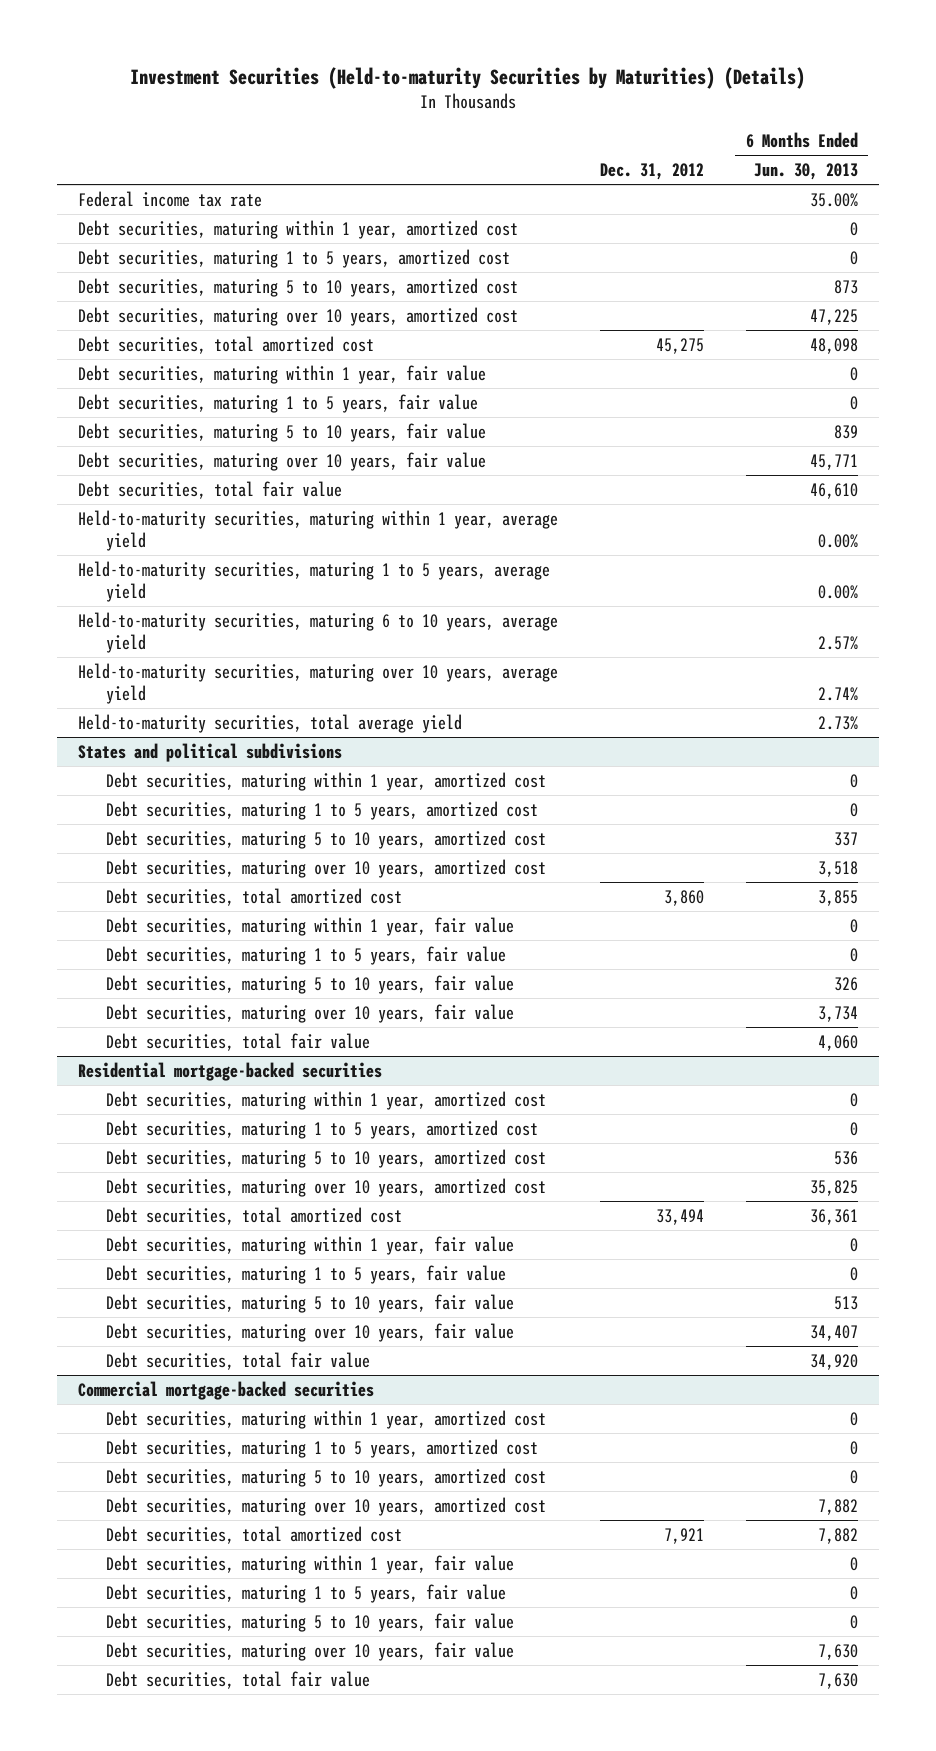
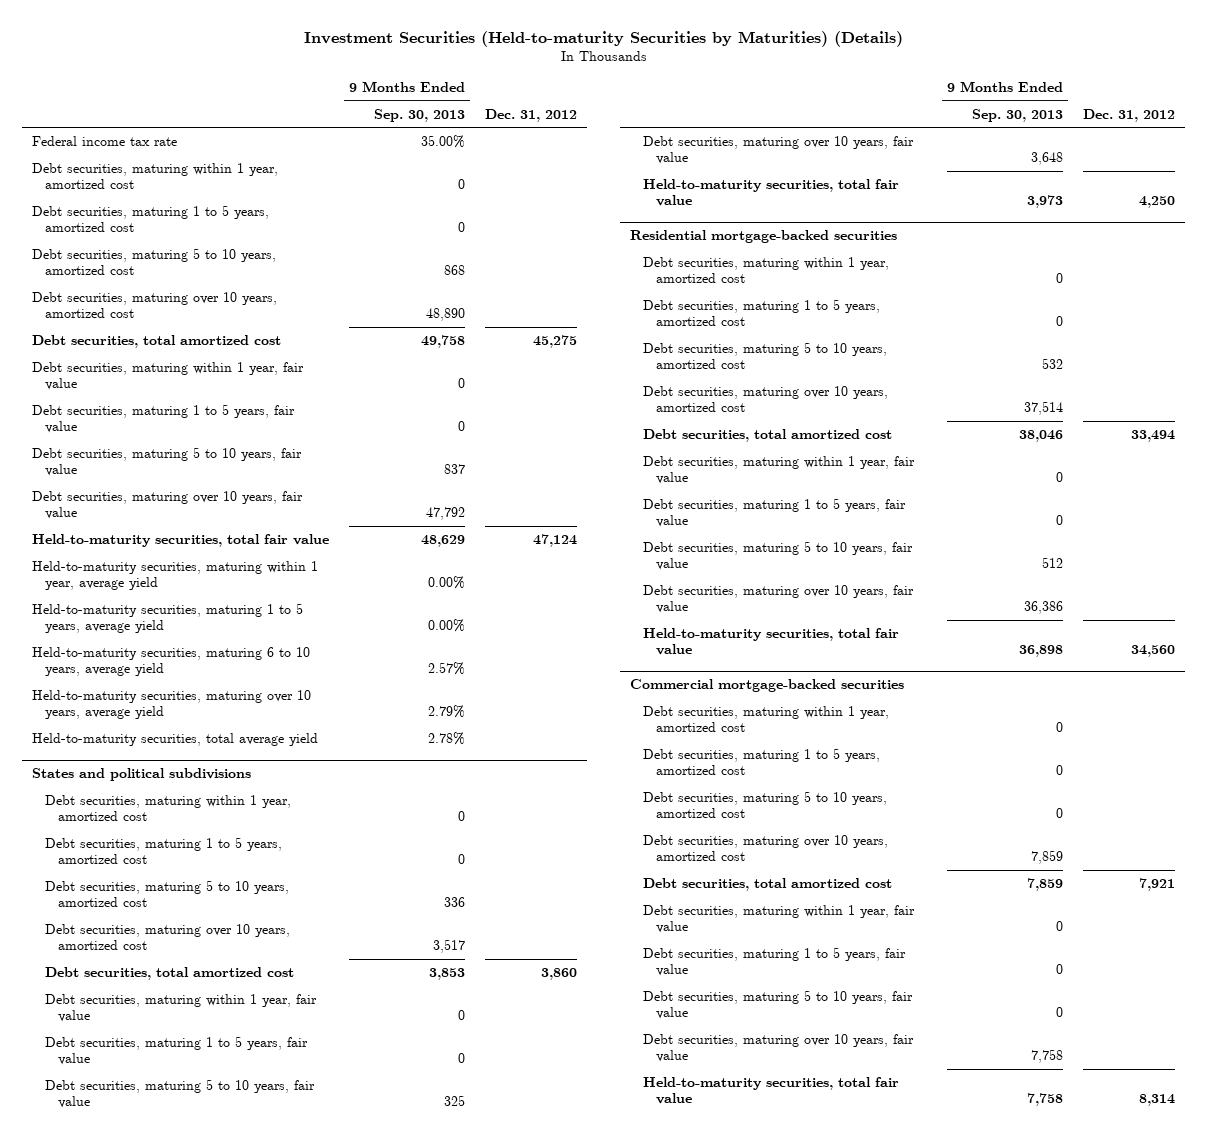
- | Dec. 31, 2012 | 6 Months Ended Jun. 30, 2013
+ | 9 Months Ended Sep. 30, 2013 | Dec. 31, 2012
- Debt securities, total fair value | | 46,610
+ Held-to-maturity securities, total fair value | 48,629 | 47,124
@ States and political subdivisions
- Debt securities, total fair value | | 4,060
+ Held-to-maturity securities, total fair value | 3,973 | 4,250
@ Residential mortgage-backed securities
- Debt securities, total fair value | | 34,920
+ Held-to-maturity securities, total fair value | 36,898 | 34,560
@ Commercial mortgage-backed securities
- Debt securities, total fair value | | 7,630
+ Held-to-maturity securities, total fair value | 7,758 | 8,314

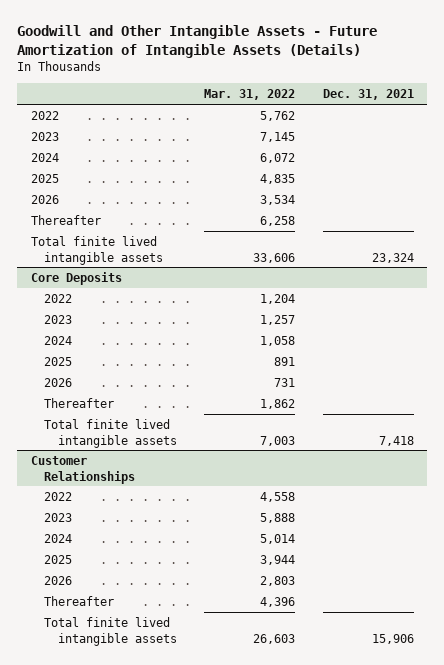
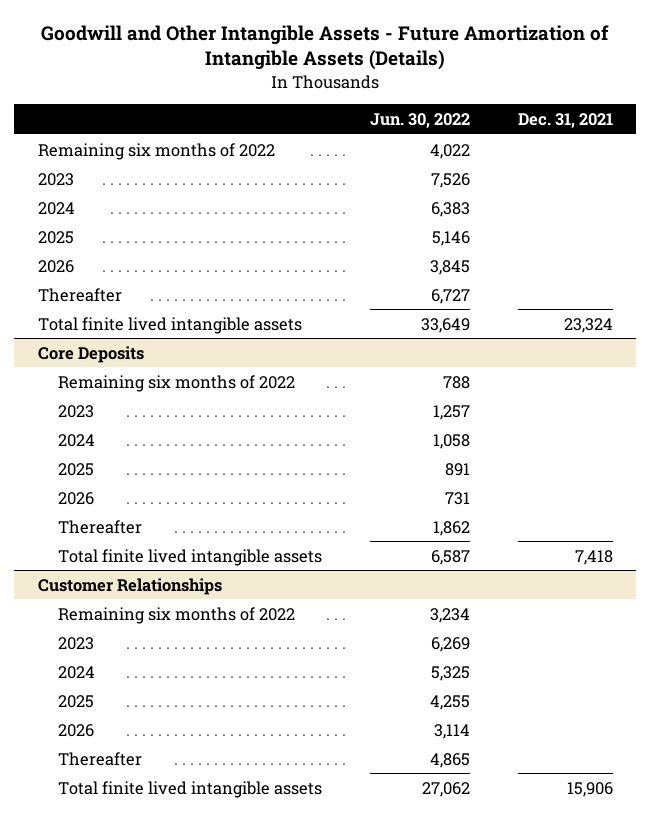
- | Mar. 31, 2022 | Dec. 31, 2021
+ | Jun. 30, 2022 | Dec. 31, 2021
- 2022 | 5,762 |
+ Remaining six months of 2022 | 4,022 |
@ Core Deposits
- 2022 | 1,204 |
+ Remaining six months of 2022 | 788 |
@ Customer Relationships
- 2022 | 4,558 |
+ Remaining six months of 2022 | 3,234 |

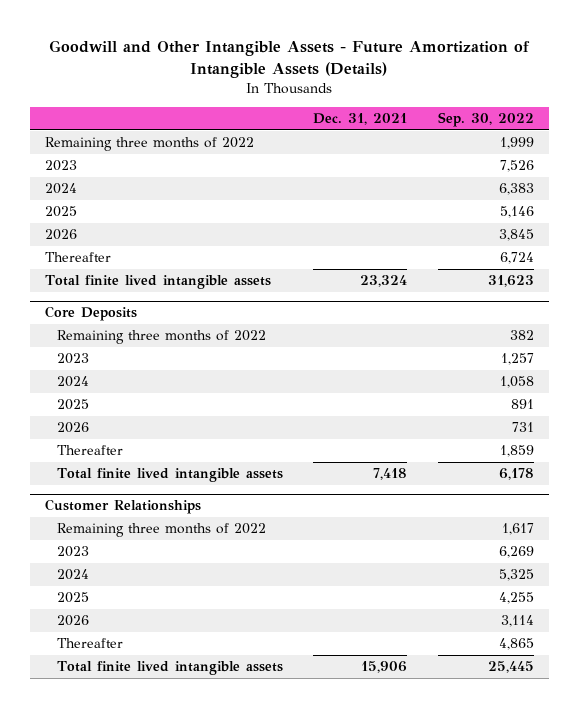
- | Jun. 30, 2022 | Dec. 31, 2021
+ | Dec. 31, 2021 | Sep. 30, 2022
- Remaining six months of 2022 | 4,022 |
+ Remaining three months of 2022 | | 1,999
@ Core Deposits
- Remaining six months of 2022 | 788 |
+ Remaining three months of 2022 | | 382
@ Customer Relationships
- Remaining six months of 2022 | 3,234 |
+ Remaining three months of 2022 | | 1,617

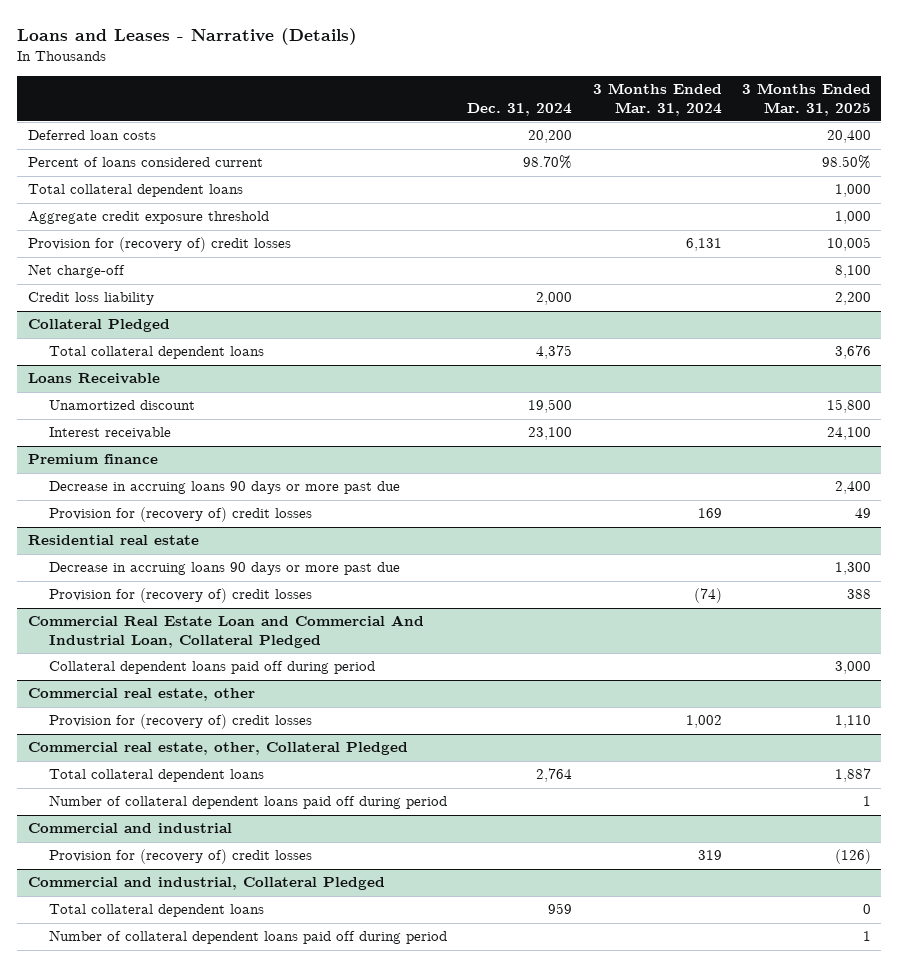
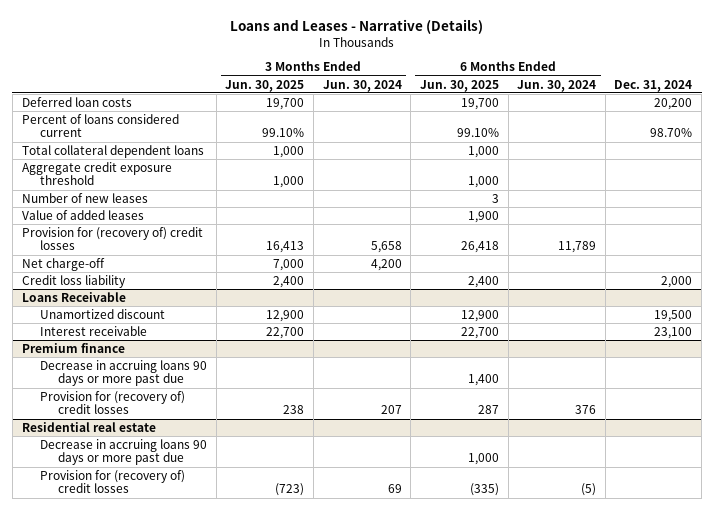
- | Dec. 31, 2024 | 3 Months Ended Mar. 31, 2024 | 3 Months Ended Mar. 31, 2025
+ | 3 Months Ended Jun. 30, 2025 | 3 Months Ended Jun. 30, 2024 | 6 Months Ended Jun. 30, 2025 | 6 Months Ended Jun. 30, 2024 | Dec. 31, 2024
+ Number of new leases | | | 3 | |
+ Value of added leases | | | 1,900 | |
- Collateral Pledged
- Total collateral dependent loans | 4,375 | | 3,676
- Commercial Real Estate Loan and Commercial And Industrial Loan, Collateral Pledged
- Collateral dependent loans paid off during period | | | 3,000
- Commercial real estate, other
- Provision for (recovery of) credit losses | | 1,002 | 1,110
- Commercial real estate, other, Collateral Pledged
- Total collateral dependent loans | 2,764 | | 1,887
- Number of collateral dependent loans paid off during period | | | 1
- Commercial and industrial
- Provision for (recovery of) credit losses | | 319 | (126)
- Commercial and industrial, Collateral Pledged
- Total collateral dependent loans | 959 | | 0
- Number of collateral dependent loans paid off during period | | | 1

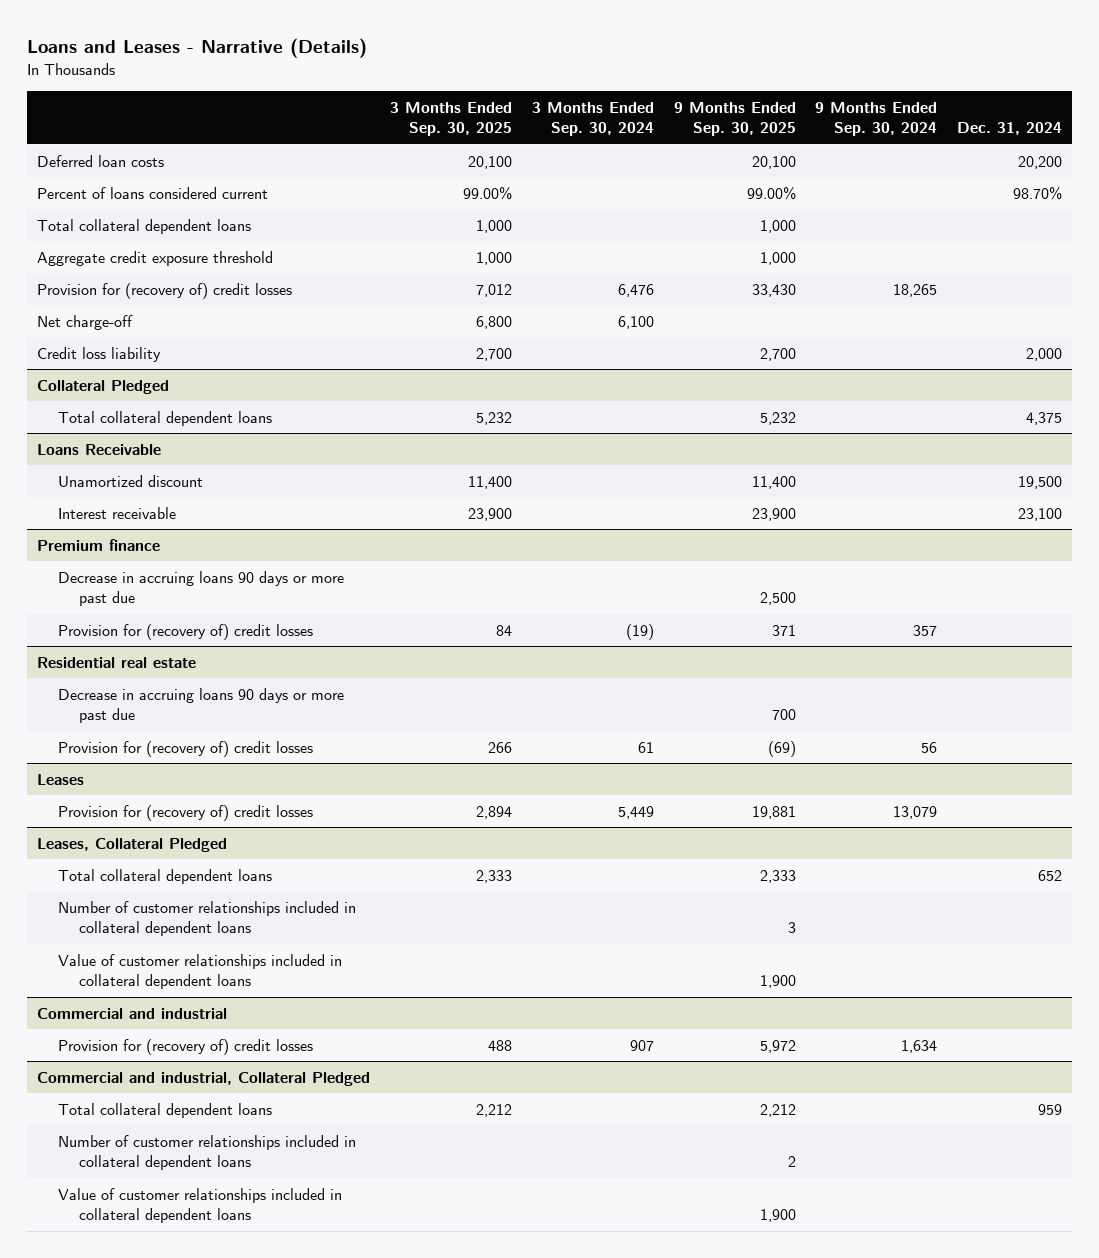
- | 3 Months Ended Jun. 30, 2025 | 3 Months Ended Jun. 30, 2024 | 6 Months Ended Jun. 30, 2025 | 6 Months Ended Jun. 30, 2024 | Dec. 31, 2024
+ | 3 Months Ended Sep. 30, 2025 | 3 Months Ended Sep. 30, 2024 | 9 Months Ended Sep. 30, 2025 | 9 Months Ended Sep. 30, 2024 | Dec. 31, 2024
- Number of new leases | | | 3 | |
- Value of added leases | | | 1,900 | |
+ Collateral Pledged
+ Total collateral dependent loans | 5,232 | | 5,232 | | 4,375
+ Leases
+ Provision for (recovery of) credit losses | 2,894 | 5,449 | 19,881 | 13,079 |
+ Leases, Collateral Pledged
+ Total collateral dependent loans | 2,333 | | 2,333 | | 652
+ Number of customer relationships included in collateral dependent loans | | | 3 | |
+ Value of customer relationships included in collateral dependent loans | | | 1,900 | |
+ Commercial and industrial
+ Provision for (recovery of) credit losses | 488 | 907 | 5,972 | 1,634 |
+ Commercial and industrial, Collateral Pledged
+ Total collateral dependent loans | 2,212 | | 2,212 | | 959
+ Number of customer relationships included in collateral dependent loans | | | 2 | |
+ Value of customer relationships included in collateral dependent loans | | | 1,900 | |

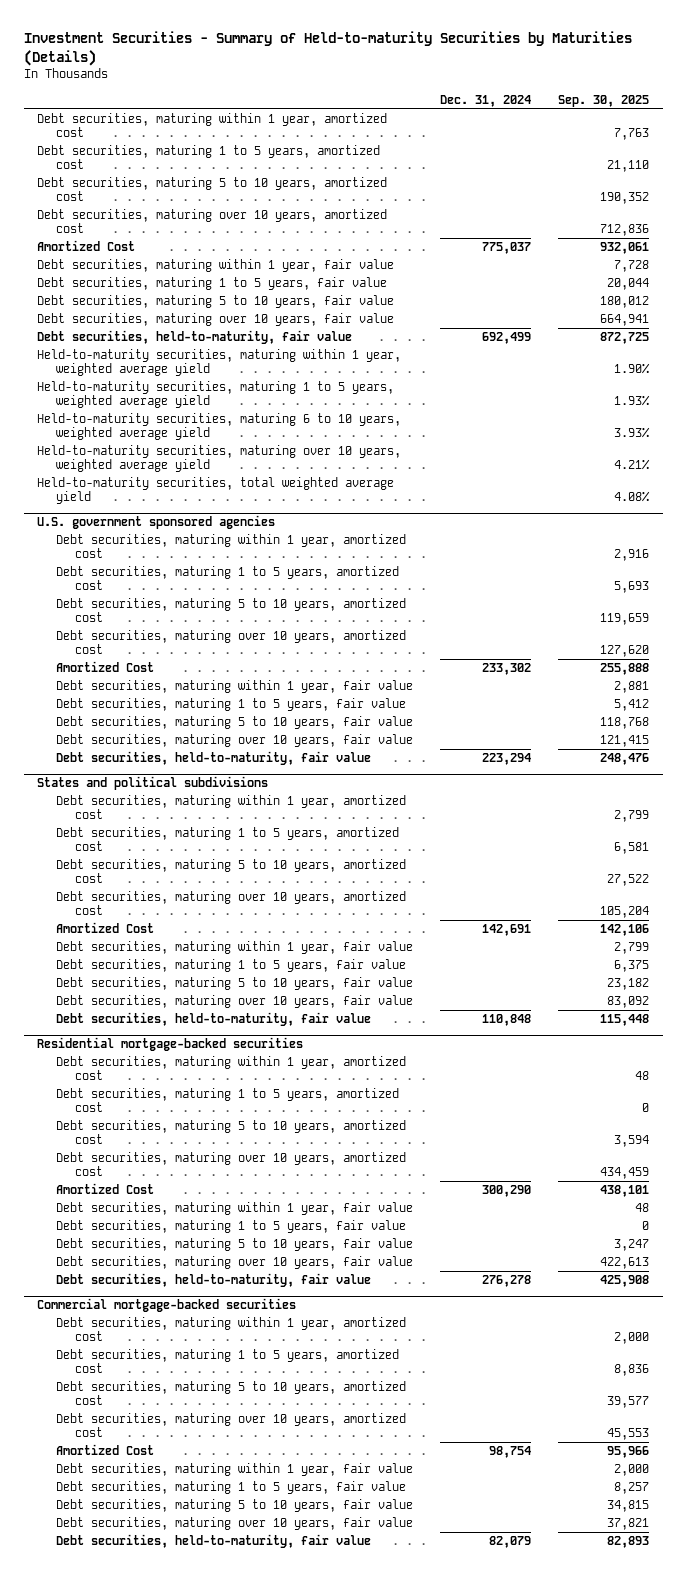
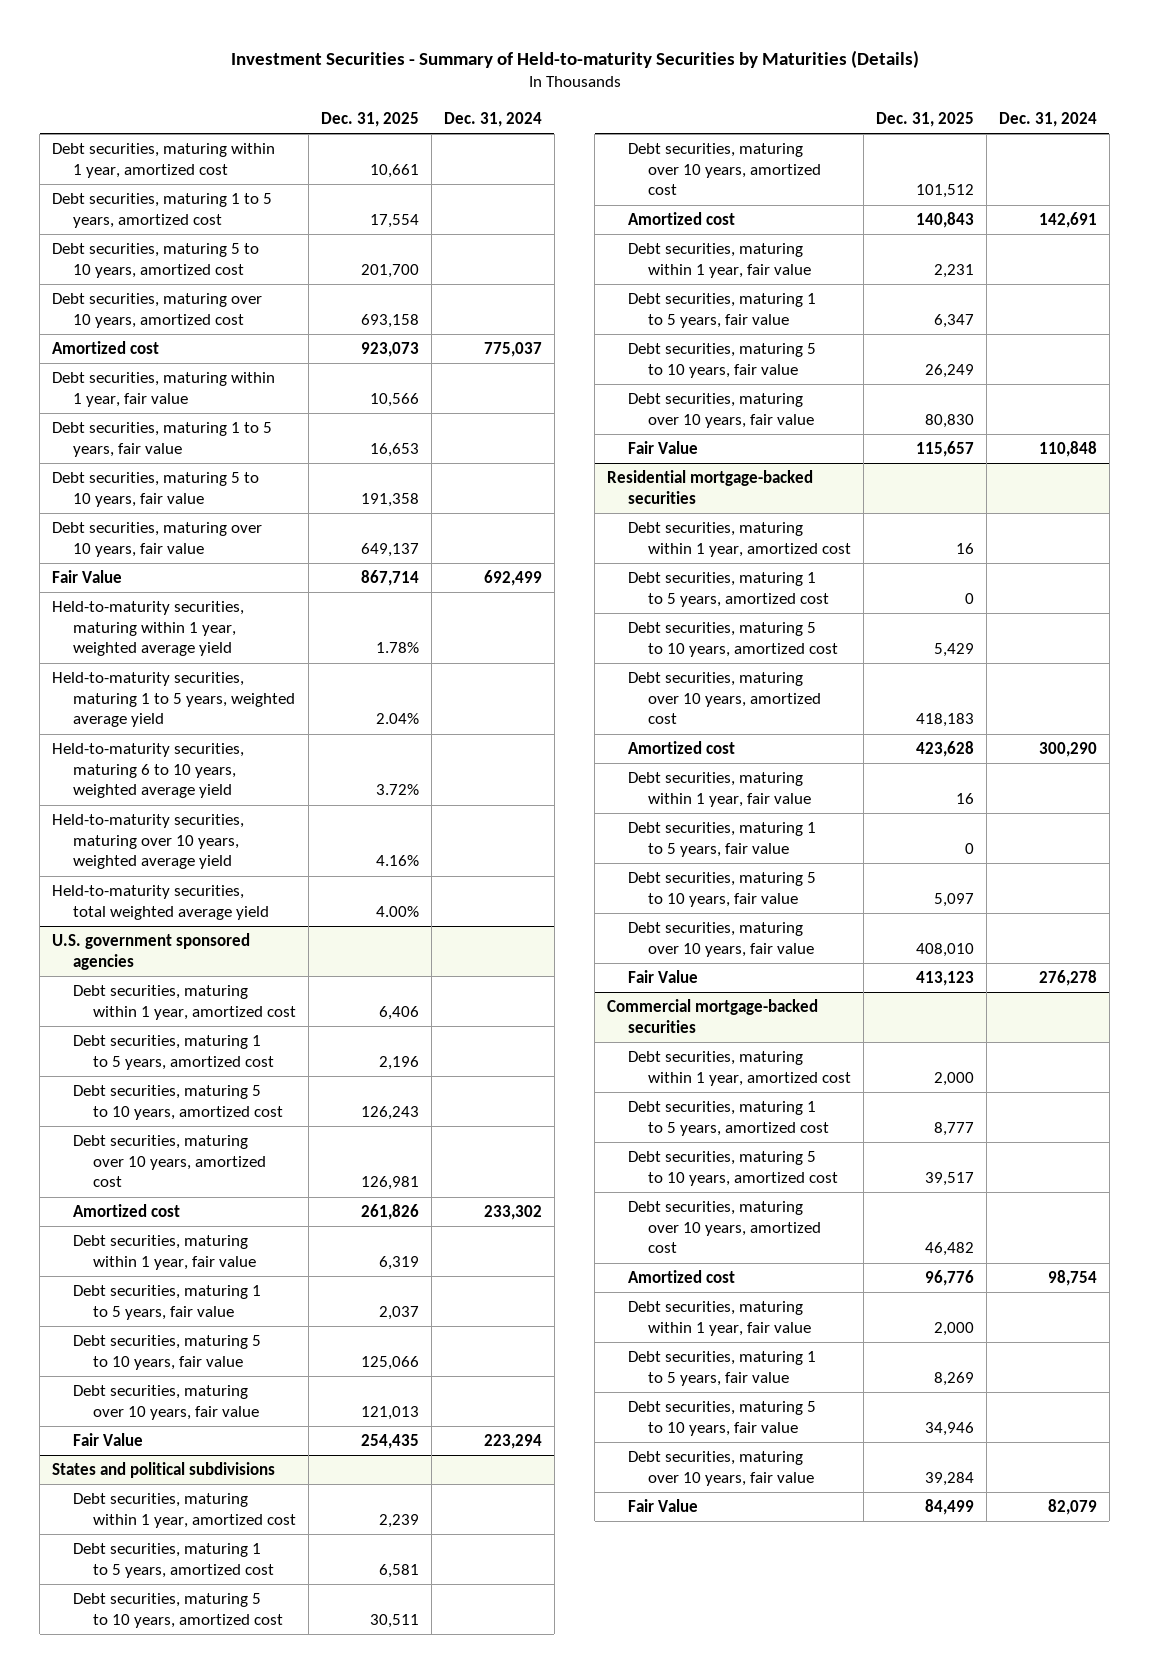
- | Dec. 31, 2024 | Sep. 30, 2025
+ | Dec. 31, 2025 | Dec. 31, 2024
- Amortized Cost | 775,037 | 932,061
+ Amortized cost | 923,073 | 775,037
- Debt securities, held-to-maturity, fair value | 692,499 | 872,725
+ Fair Value | 867,714 | 692,499
@ U.S. government sponsored agencies
- Amortized Cost | 233,302 | 255,888
+ Amortized cost | 261,826 | 233,302
- Debt securities, held-to-maturity, fair value | 223,294 | 248,476
+ Fair Value | 254,435 | 223,294
@ States and political subdivisions
- Amortized Cost | 142,691 | 142,106
+ Amortized cost | 140,843 | 142,691
- Debt securities, held-to-maturity, fair value | 110,848 | 115,448
+ Fair Value | 115,657 | 110,848
@ Residential mortgage-backed securities
- Amortized Cost | 300,290 | 438,101
+ Amortized cost | 423,628 | 300,290
- Debt securities, held-to-maturity, fair value | 276,278 | 425,908
+ Fair Value | 413,123 | 276,278
@ Commercial mortgage-backed securities
- Amortized Cost | 98,754 | 95,966
+ Amortized cost | 96,776 | 98,754
- Debt securities, held-to-maturity, fair value | 82,079 | 82,893
+ Fair Value | 84,499 | 82,079

